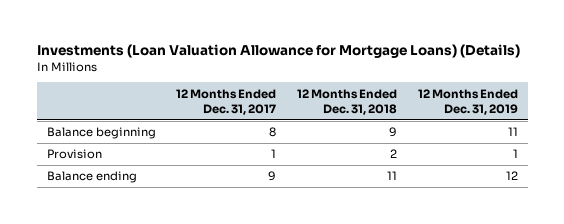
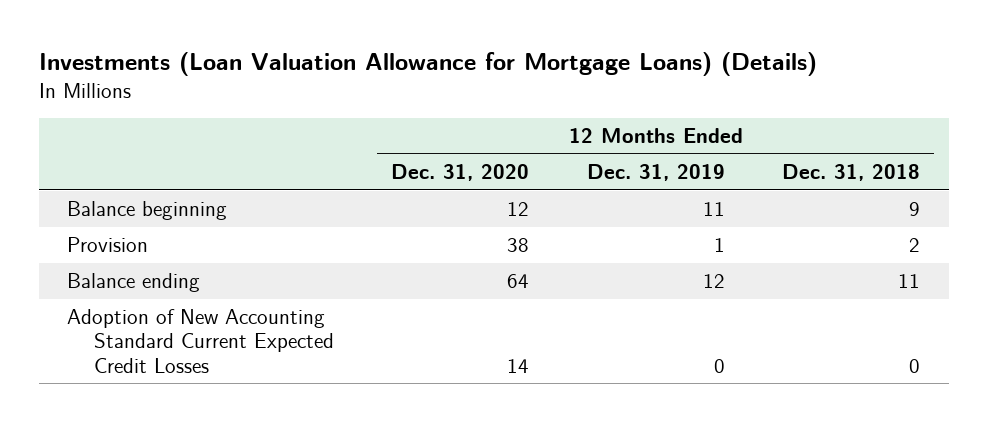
- | 12 Months Ended Dec. 31, 2017 | 12 Months Ended Dec. 31, 2018 | 12 Months Ended Dec. 31, 2019
+ | 12 Months Ended Dec. 31, 2020 | 12 Months Ended Dec. 31, 2019 | 12 Months Ended Dec. 31, 2018
+ Adoption of New Accounting Standard Current Expected Credit Losses | 14 | 0 | 0

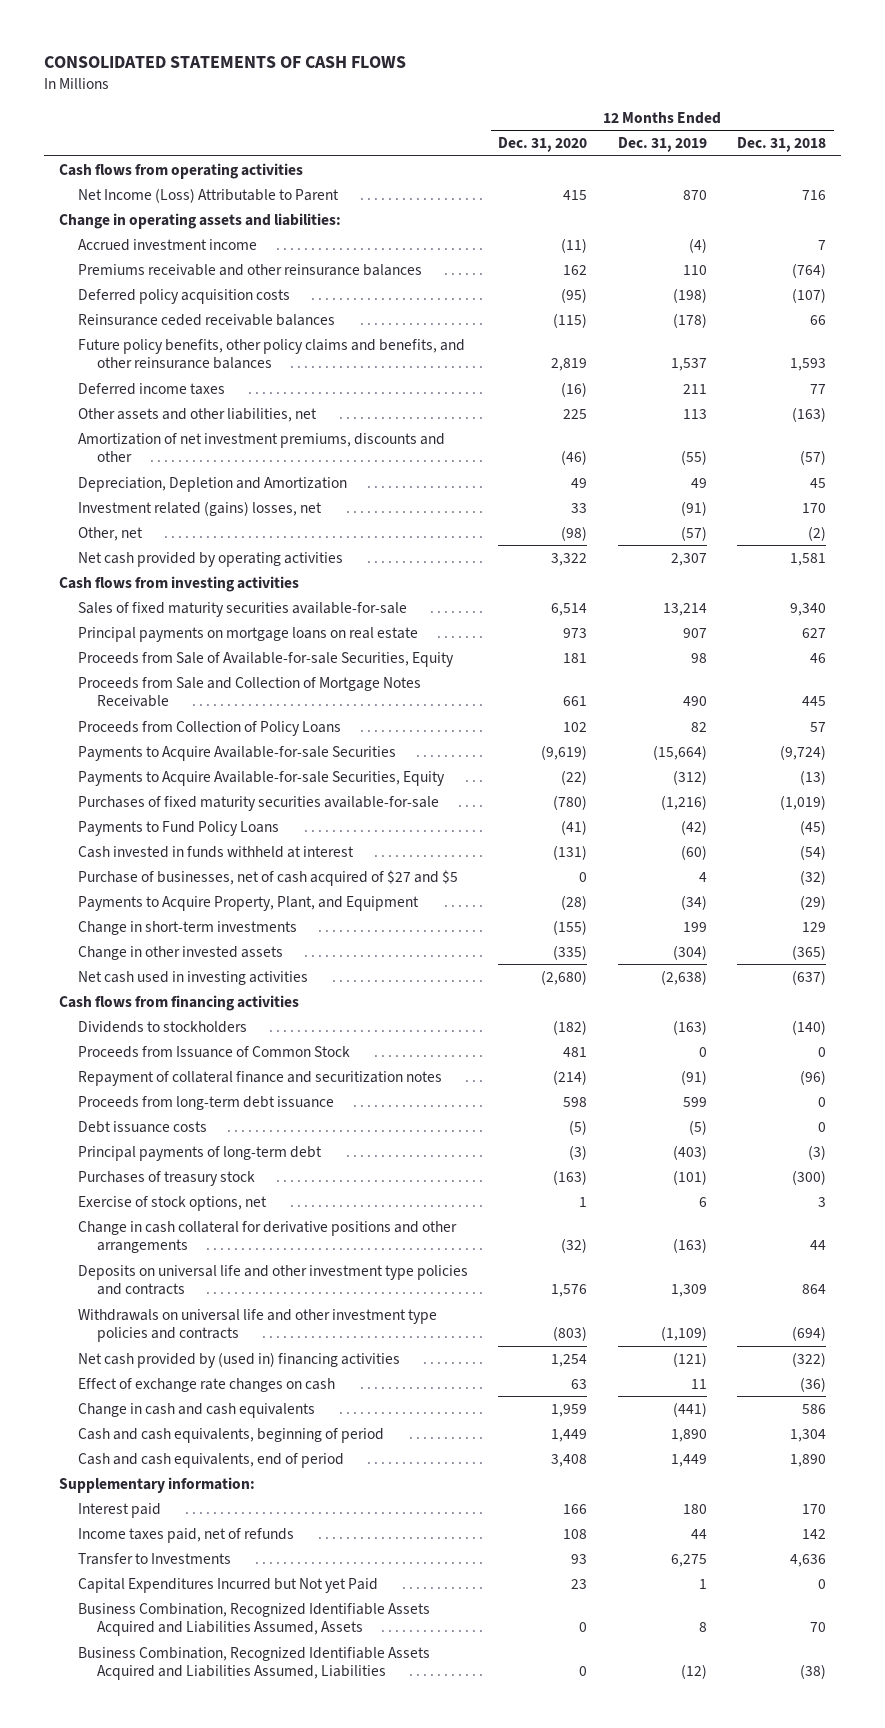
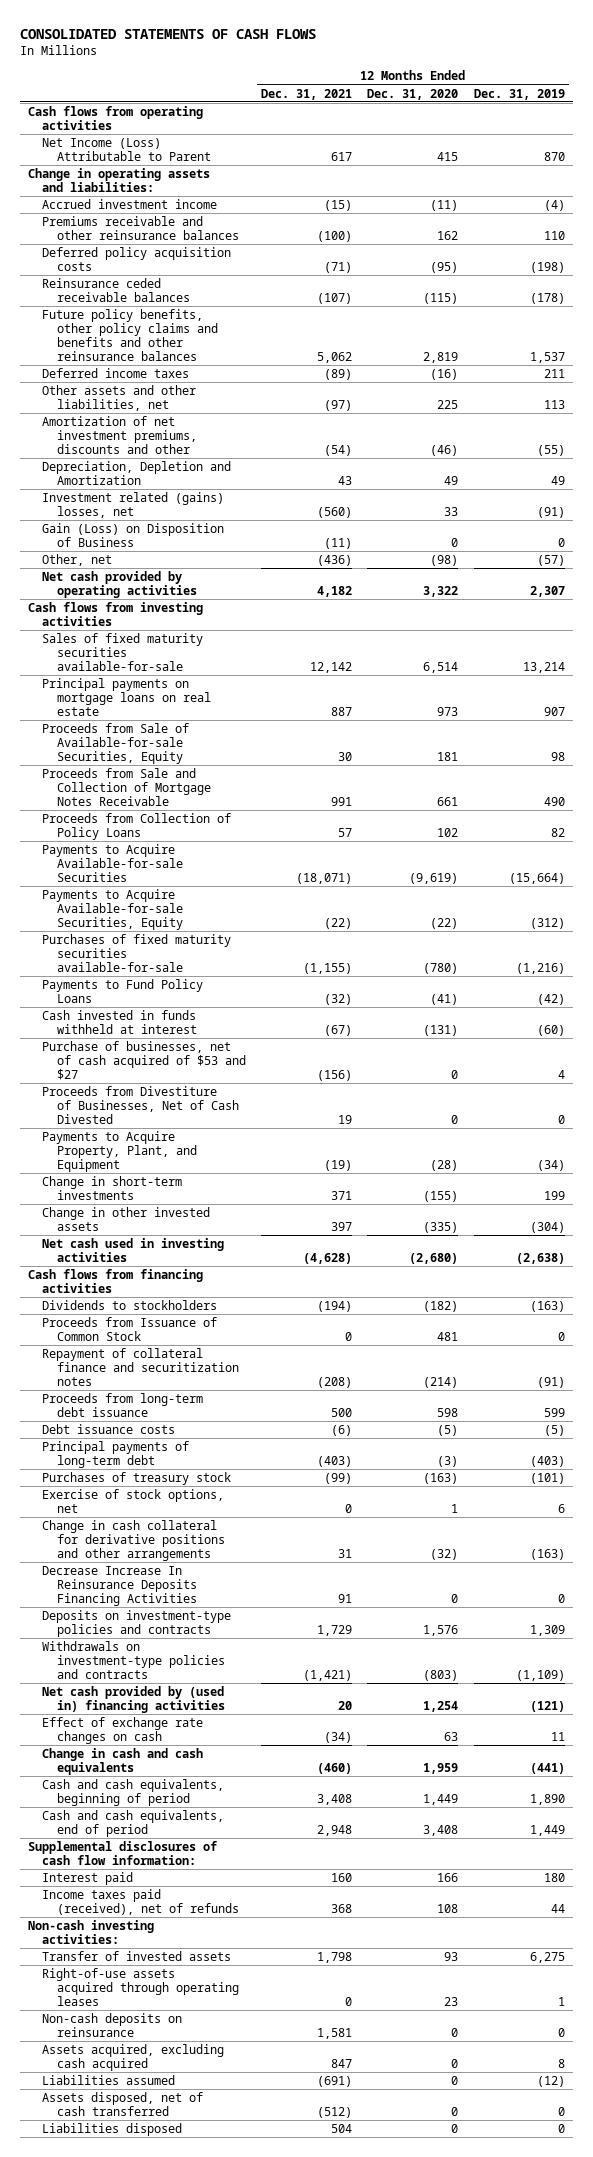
- | 12 Months Ended Dec. 31, 2020 | 12 Months Ended Dec. 31, 2019 | 12 Months Ended Dec. 31, 2018
+ | 12 Months Ended Dec. 31, 2021 | 12 Months Ended Dec. 31, 2020 | 12 Months Ended Dec. 31, 2019
- Future policy benefits, other policy claims and benefits, and other reinsurance balances | 2,819 | 1,537 | 1,593
+ Future policy benefits, other policy claims and benefits and other reinsurance balances | 5,062 | 2,819 | 1,537
+ Gain (Loss) on Disposition of Business | (11) | 0 | 0
- Purchase of businesses, net of cash acquired of $27 and $5 | 0 | 4 | (32)
+ Purchase of businesses, net of cash acquired of $53 and $27 | (156) | 0 | 4
+ Proceeds from Divestiture of Businesses, Net of Cash Divested | 19 | 0 | 0
- Deposits on universal life and other investment type policies and contracts | 1,576 | 1,309 | 864
- Withdrawals on universal life and other investment type policies and contracts | (803) | (1,109) | (694)
+ Decrease Increase In Reinsurance Deposits Financing Activities | 91 | 0 | 0
+ Deposits on investment-type policies and contracts | 1,729 | 1,576 | 1,309
+ Withdrawals on investment-type policies and contracts | (1,421) | (803) | (1,109)
- Supplementary information:
+ Supplemental disclosures of cash flow information:
- Income taxes paid, net of refunds | 108 | 44 | 142
- Transfer to Investments | 93 | 6,275 | 4,636
- Capital Expenditures Incurred but Not yet Paid | 23 | 1 | 0
- Business Combination, Recognized Identifiable Assets Acquired and Liabilities Assumed, Assets | 0 | 8 | 70
- Business Combination, Recognized Identifiable Assets Acquired and Liabilities Assumed, Liabilities | 0 | (12) | (38)
+ Income taxes paid (received), net of refunds | 368 | 108 | 44
+ Non-cash investing activities:
+ Transfer of invested assets | 1,798 | 93 | 6,275
+ Right-of-use assets acquired through operating leases | 0 | 23 | 1
+ Non-cash deposits on reinsurance | 1,581 | 0 | 0
+ Assets acquired, excluding cash acquired | 847 | 0 | 8
+ Liabilities assumed | (691) | 0 | (12)
+ Assets disposed, net of cash transferred | (512) | 0 | 0
+ Liabilities disposed | 504 | 0 | 0

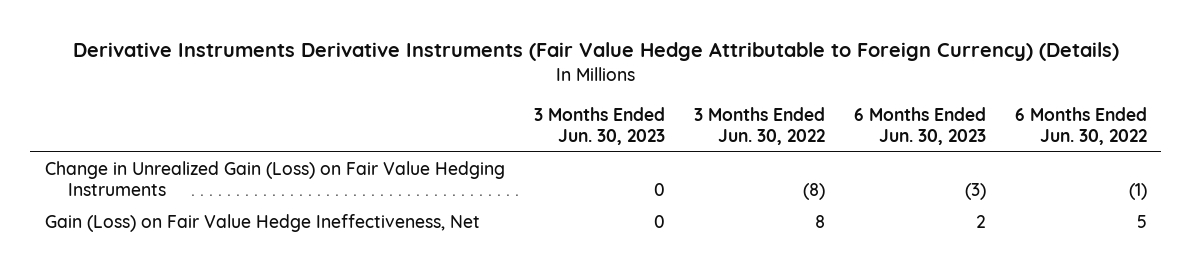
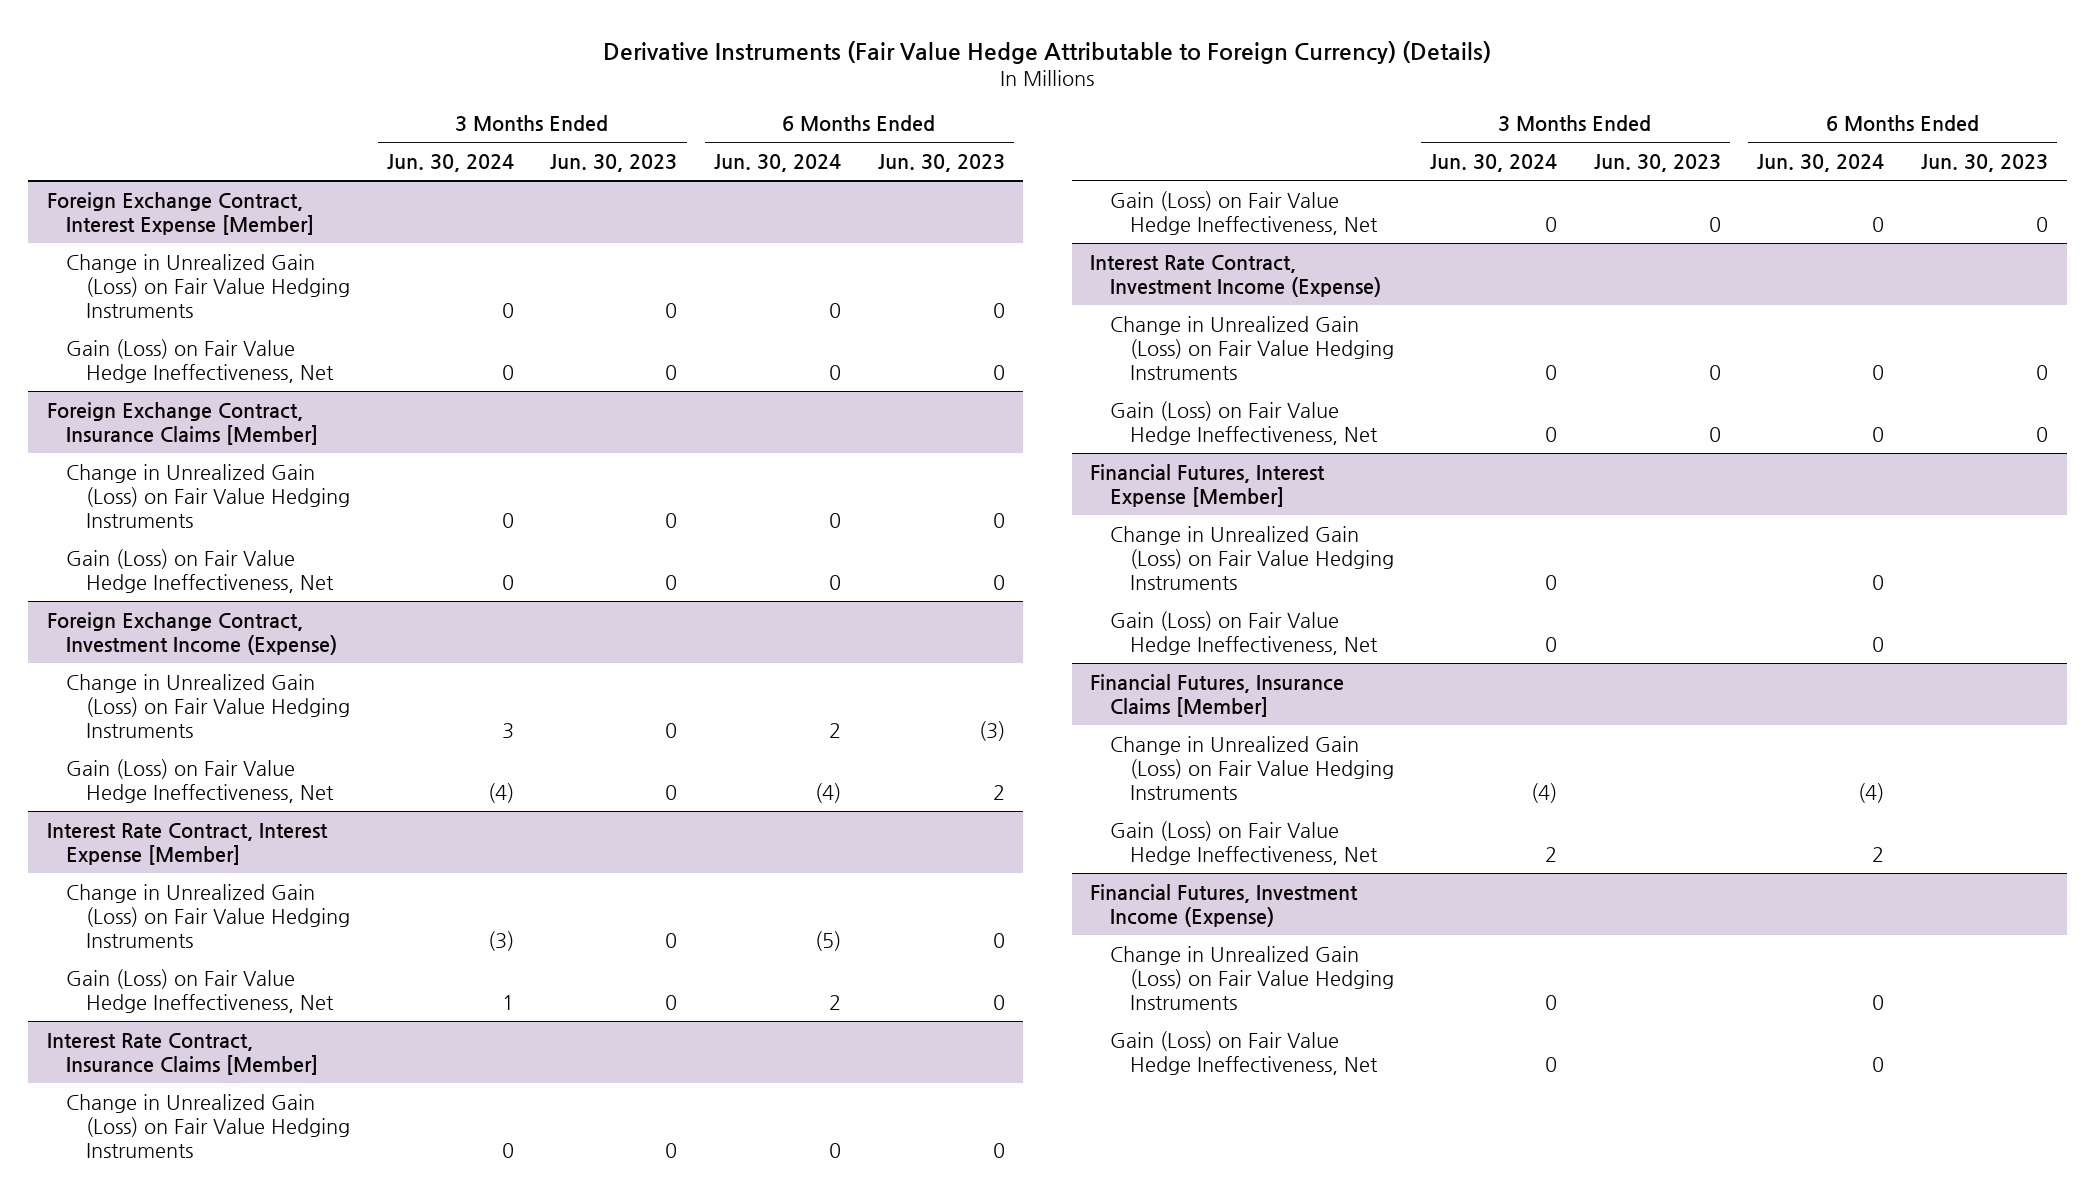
- Derivative Instruments Derivative Instruments (Fair Value Hedge Attributable to Foreign Currency) (Details)
+ Derivative Instruments (Fair Value Hedge Attributable to Foreign Currency) (Details)
- | 3 Months Ended Jun. 30, 2023 | 3 Months Ended Jun. 30, 2022 | 6 Months Ended Jun. 30, 2023 | 6 Months Ended Jun. 30, 2022
+ | 3 Months Ended Jun. 30, 2024 | 3 Months Ended Jun. 30, 2023 | 6 Months Ended Jun. 30, 2024 | 6 Months Ended Jun. 30, 2023
+ Foreign Exchange Contract, Interest Expense [Member]
+ Change in Unrealized Gain (Loss) on Fair Value Hedging Instruments | 0 | 0 | 0 | 0
+ Gain (Loss) on Fair Value Hedge Ineffectiveness, Net | 0 | 0 | 0 | 0
+ Foreign Exchange Contract, Insurance Claims [Member]
+ Change in Unrealized Gain (Loss) on Fair Value Hedging Instruments | 0 | 0 | 0 | 0
+ Gain (Loss) on Fair Value Hedge Ineffectiveness, Net | 0 | 0 | 0 | 0
+ Foreign Exchange Contract, Investment Income (Expense)
+ Interest Rate Contract, Interest Expense [Member]
+ Change in Unrealized Gain (Loss) on Fair Value Hedging Instruments | (3) | 0 | (5) | 0
+ Gain (Loss) on Fair Value Hedge Ineffectiveness, Net | 1 | 0 | 2 | 0
+ Interest Rate Contract, Insurance Claims [Member]
+ Change in Unrealized Gain (Loss) on Fair Value Hedging Instruments | 0 | 0 | 0 | 0
+ Gain (Loss) on Fair Value Hedge Ineffectiveness, Net | 0 | 0 | 0 | 0
+ Interest Rate Contract, Investment Income (Expense)
+ Change in Unrealized Gain (Loss) on Fair Value Hedging Instruments | 0 | 0 | 0 | 0
+ Gain (Loss) on Fair Value Hedge Ineffectiveness, Net | 0 | 0 | 0 | 0
+ Financial Futures, Interest Expense [Member]
+ Change in Unrealized Gain (Loss) on Fair Value Hedging Instruments | 0 | | 0 |
+ Gain (Loss) on Fair Value Hedge Ineffectiveness, Net | 0 | | 0 |
+ Financial Futures, Insurance Claims [Member]
+ Change in Unrealized Gain (Loss) on Fair Value Hedging Instruments | (4) | | (4) |
+ Gain (Loss) on Fair Value Hedge Ineffectiveness, Net | 2 | | 2 |
+ Financial Futures, Investment Income (Expense)
+ Change in Unrealized Gain (Loss) on Fair Value Hedging Instruments | 0 | | 0 |
+ Gain (Loss) on Fair Value Hedge Ineffectiveness, Net | 0 | | 0 |

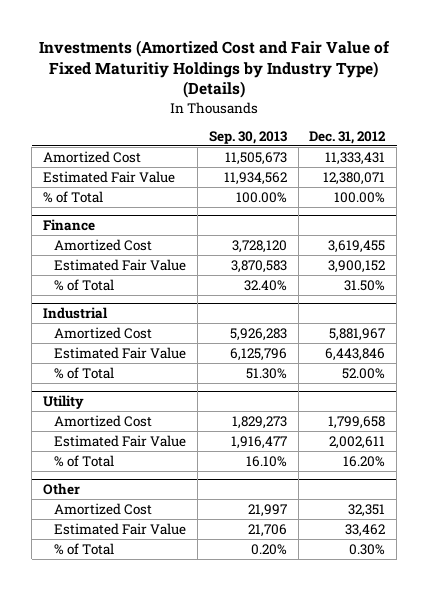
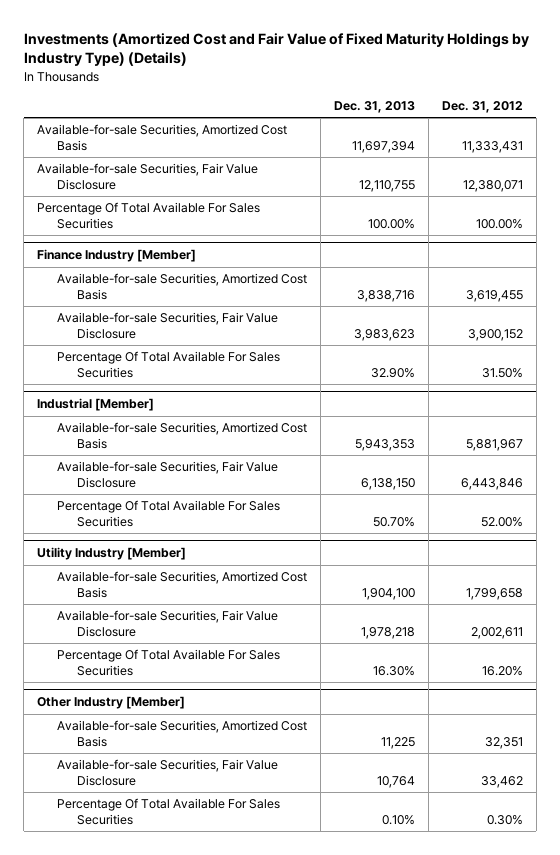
- Investments (Amortized Cost and Fair Value of Fixed Maturitiy Holdings by Industry Type) (Details)
+ Investments (Amortized Cost and Fair Value of Fixed Maturity Holdings by Industry Type) (Details)
- | Sep. 30, 2013 | Dec. 31, 2012
+ | Dec. 31, 2013 | Dec. 31, 2012
- Amortized Cost | 11,505,673 | 11,333,431
- Estimated Fair Value | 11,934,562 | 12,380,071
- % of Total | 100.00% | 100.00%
- Finance
- Amortized Cost | 3,728,120 | 3,619,455
- Estimated Fair Value | 3,870,583 | 3,900,152
- % of Total | 32.40% | 31.50%
- Industrial
- Amortized Cost | 5,926,283 | 5,881,967
- Estimated Fair Value | 6,125,796 | 6,443,846
- % of Total | 51.30% | 52.00%
- Utility
- Amortized Cost | 1,829,273 | 1,799,658
- Estimated Fair Value | 1,916,477 | 2,002,611
- % of Total | 16.10% | 16.20%
- Other
- Amortized Cost | 21,997 | 32,351
- Estimated Fair Value | 21,706 | 33,462
- % of Total | 0.20% | 0.30%
+ Available-for-sale Securities, Amortized Cost Basis | 11,697,394 | 11,333,431
+ Available-for-sale Securities, Fair Value Disclosure | 12,110,755 | 12,380,071
+ Percentage Of Total Available For Sales Securities | 100.00% | 100.00%
+ Finance Industry [Member]
+ Available-for-sale Securities, Amortized Cost Basis | 3,838,716 | 3,619,455
+ Available-for-sale Securities, Fair Value Disclosure | 3,983,623 | 3,900,152
+ Percentage Of Total Available For Sales Securities | 32.90% | 31.50%
+ Industrial [Member]
+ Available-for-sale Securities, Amortized Cost Basis | 5,943,353 | 5,881,967
+ Available-for-sale Securities, Fair Value Disclosure | 6,138,150 | 6,443,846
+ Percentage Of Total Available For Sales Securities | 50.70% | 52.00%
+ Utility Industry [Member]
+ Available-for-sale Securities, Amortized Cost Basis | 1,904,100 | 1,799,658
+ Available-for-sale Securities, Fair Value Disclosure | 1,978,218 | 2,002,611
+ Percentage Of Total Available For Sales Securities | 16.30% | 16.20%
+ Other Industry [Member]
+ Available-for-sale Securities, Amortized Cost Basis | 11,225 | 32,351
+ Available-for-sale Securities, Fair Value Disclosure | 10,764 | 33,462
+ Percentage Of Total Available For Sales Securities | 0.10% | 0.30%

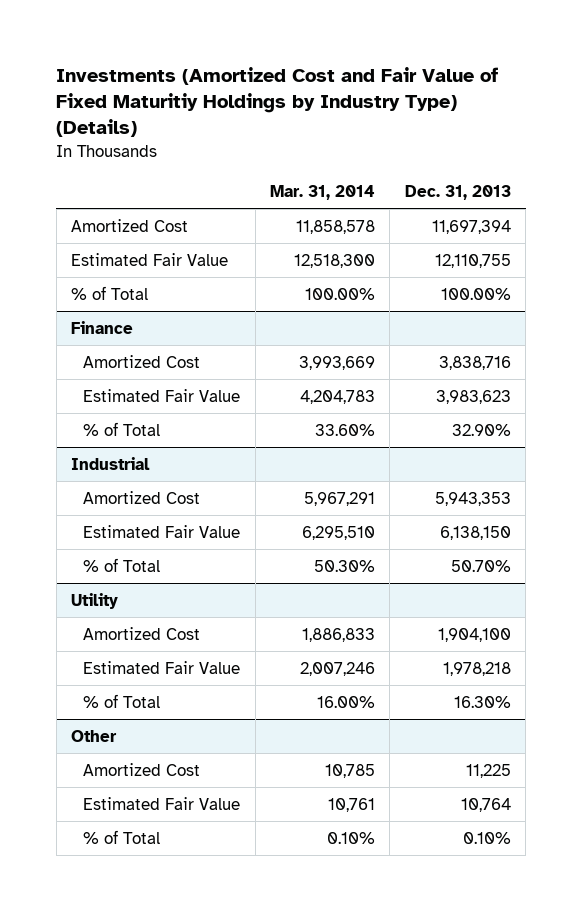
- Investments (Amortized Cost and Fair Value of Fixed Maturity Holdings by Industry Type) (Details)
+ Investments (Amortized Cost and Fair Value of Fixed Maturitiy Holdings by Industry Type) (Details)
- | Dec. 31, 2013 | Dec. 31, 2012
+ | Mar. 31, 2014 | Dec. 31, 2013
- Available-for-sale Securities, Amortized Cost Basis | 11,697,394 | 11,333,431
- Available-for-sale Securities, Fair Value Disclosure | 12,110,755 | 12,380,071
- Percentage Of Total Available For Sales Securities | 100.00% | 100.00%
- Finance Industry [Member]
- Available-for-sale Securities, Amortized Cost Basis | 3,838,716 | 3,619,455
- Available-for-sale Securities, Fair Value Disclosure | 3,983,623 | 3,900,152
- Percentage Of Total Available For Sales Securities | 32.90% | 31.50%
- Industrial [Member]
- Available-for-sale Securities, Amortized Cost Basis | 5,943,353 | 5,881,967
- Available-for-sale Securities, Fair Value Disclosure | 6,138,150 | 6,443,846
- Percentage Of Total Available For Sales Securities | 50.70% | 52.00%
- Utility Industry [Member]
- Available-for-sale Securities, Amortized Cost Basis | 1,904,100 | 1,799,658
- Available-for-sale Securities, Fair Value Disclosure | 1,978,218 | 2,002,611
- Percentage Of Total Available For Sales Securities | 16.30% | 16.20%
- Other Industry [Member]
- Available-for-sale Securities, Amortized Cost Basis | 11,225 | 32,351
- Available-for-sale Securities, Fair Value Disclosure | 10,764 | 33,462
- Percentage Of Total Available For Sales Securities | 0.10% | 0.30%
+ Amortized Cost | 11,858,578 | 11,697,394
+ Estimated Fair Value | 12,518,300 | 12,110,755
+ % of Total | 100.00% | 100.00%
+ Finance
+ Amortized Cost | 3,993,669 | 3,838,716
+ Estimated Fair Value | 4,204,783 | 3,983,623
+ % of Total | 33.60% | 32.90%
+ Industrial
+ Amortized Cost | 5,967,291 | 5,943,353
+ Estimated Fair Value | 6,295,510 | 6,138,150
+ % of Total | 50.30% | 50.70%
+ Utility
+ Amortized Cost | 1,886,833 | 1,904,100
+ Estimated Fair Value | 2,007,246 | 1,978,218
+ % of Total | 16.00% | 16.30%
+ Other
+ Amortized Cost | 10,785 | 11,225
+ Estimated Fair Value | 10,761 | 10,764
+ % of Total | 0.10% | 0.10%

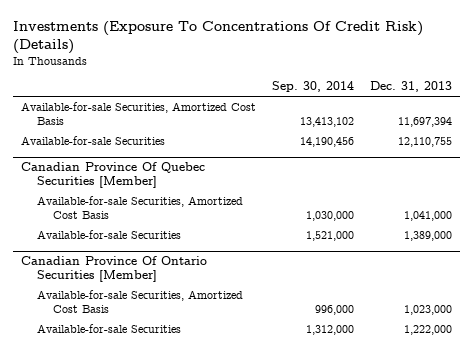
- Investments (Amortized Cost and Fair Value of Fixed Maturitiy Holdings by Industry Type) (Details)
+ Investments (Exposure To Concentrations Of Credit Risk) (Details)
- | Mar. 31, 2014 | Dec. 31, 2013
+ | Sep. 30, 2014 | Dec. 31, 2013
- Amortized Cost | 11,858,578 | 11,697,394
- Estimated Fair Value | 12,518,300 | 12,110,755
- % of Total | 100.00% | 100.00%
- Finance
- Amortized Cost | 3,993,669 | 3,838,716
- Estimated Fair Value | 4,204,783 | 3,983,623
- % of Total | 33.60% | 32.90%
- Industrial
- Amortized Cost | 5,967,291 | 5,943,353
- Estimated Fair Value | 6,295,510 | 6,138,150
- % of Total | 50.30% | 50.70%
- Utility
- Amortized Cost | 1,886,833 | 1,904,100
- Estimated Fair Value | 2,007,246 | 1,978,218
- % of Total | 16.00% | 16.30%
- Other
- Amortized Cost | 10,785 | 11,225
- Estimated Fair Value | 10,761 | 10,764
- % of Total | 0.10% | 0.10%
+ Available-for-sale Securities, Amortized Cost Basis | 13,413,102 | 11,697,394
+ Available-for-sale Securities | 14,190,456 | 12,110,755
+ Canadian Province Of Quebec Securities [Member]
+ Available-for-sale Securities, Amortized Cost Basis | 1,030,000 | 1,041,000
+ Available-for-sale Securities | 1,521,000 | 1,389,000
+ Canadian Province Of Ontario Securities [Member]
+ Available-for-sale Securities, Amortized Cost Basis | 996,000 | 1,023,000
+ Available-for-sale Securities | 1,312,000 | 1,222,000

